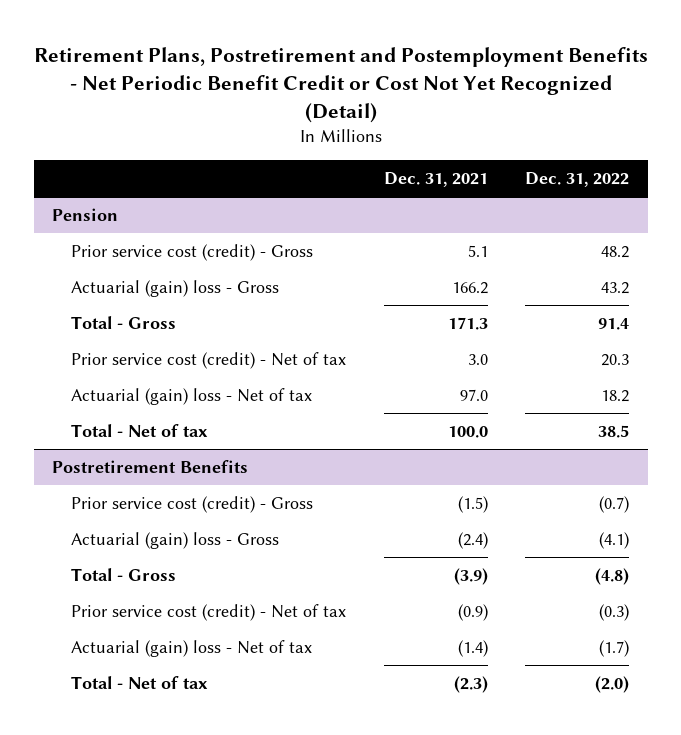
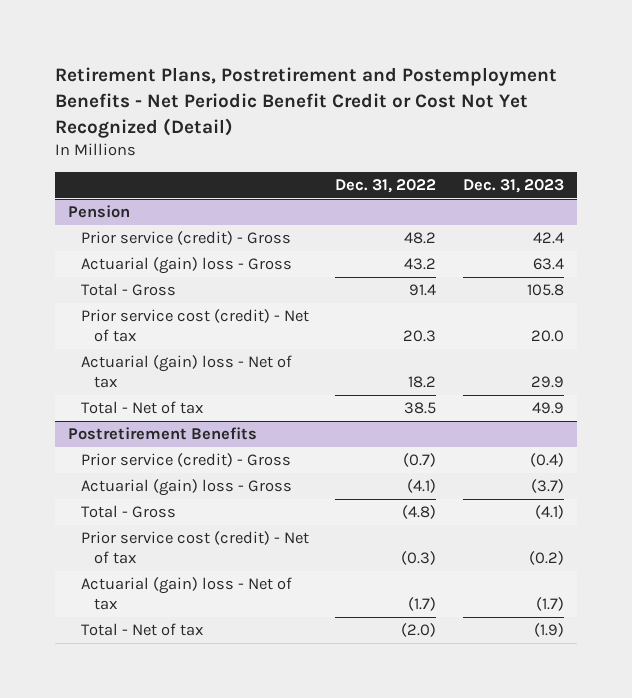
- | Dec. 31, 2021 | Dec. 31, 2022
+ | Dec. 31, 2022 | Dec. 31, 2023
@ Pension
- Prior service cost (credit) - Gross | 5.1 | 48.2
+ Prior service (credit) - Gross | 48.2 | 42.4
@ Postretirement Benefits
- Prior service cost (credit) - Gross | (1.5) | (0.7)
+ Prior service (credit) - Gross | (0.7) | (0.4)

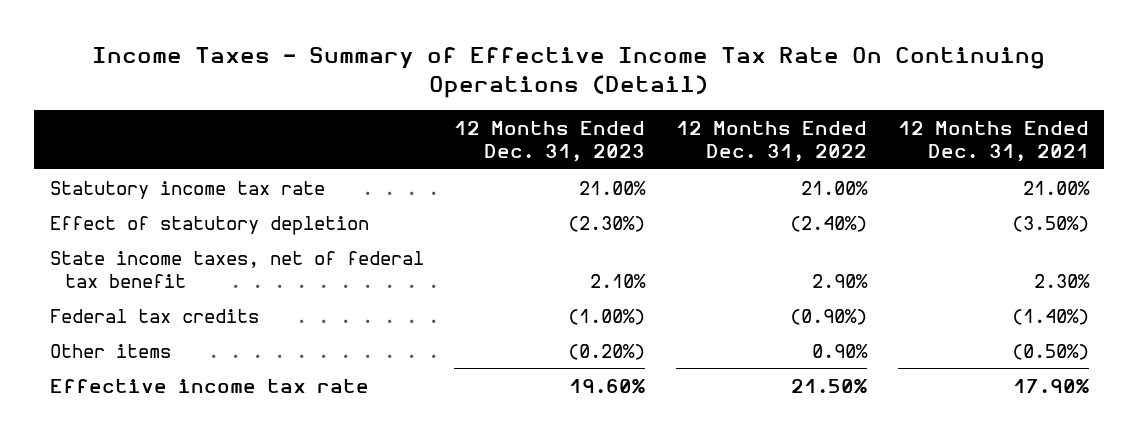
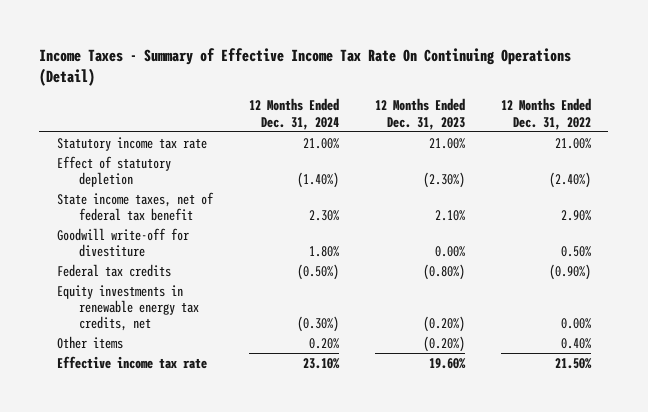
- | 12 Months Ended Dec. 31, 2023 | 12 Months Ended Dec. 31, 2022 | 12 Months Ended Dec. 31, 2021
+ | 12 Months Ended Dec. 31, 2024 | 12 Months Ended Dec. 31, 2023 | 12 Months Ended Dec. 31, 2022
- Federal tax credits | (1.00%) | (0.90%) | (1.40%)
- Other items | (0.20%) | 0.90% | (0.50%)
+ Goodwill write-off for divestiture | 1.80% | 0.00% | 0.50%
+ Federal tax credits | (0.50%) | (0.80%) | (0.90%)
+ Equity investments in renewable energy tax credits, net | (0.30%) | (0.20%) | 0.00%
+ Other items | 0.20% | (0.20%) | 0.40%

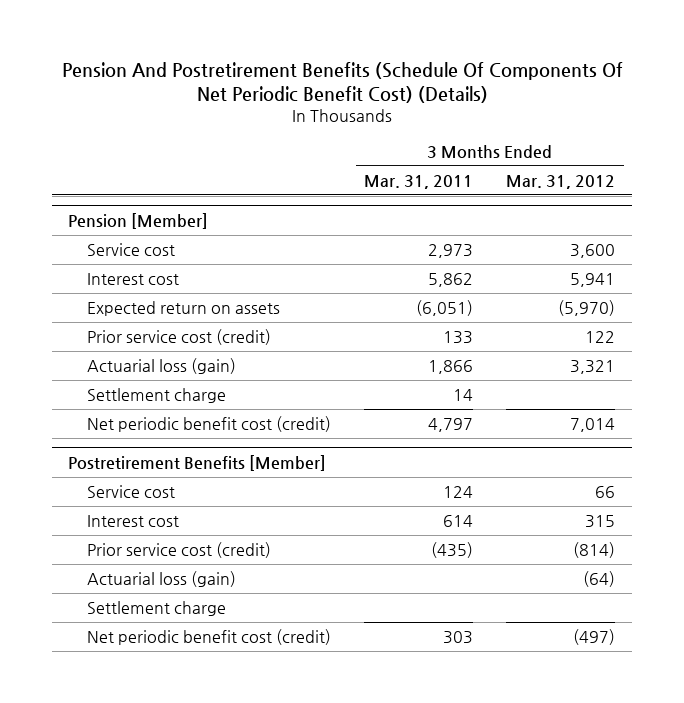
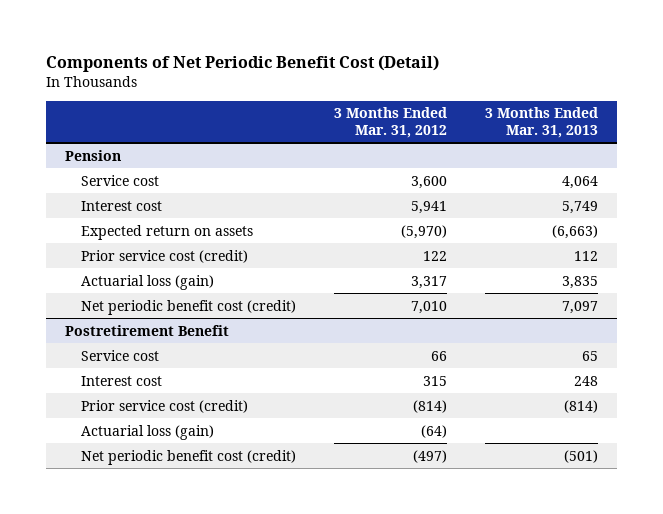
- Pension And Postretirement Benefits (Schedule Of Components Of Net Periodic Benefit Cost) (Details)
+ Components of Net Periodic Benefit Cost (Detail)
- | 3 Months Ended Mar. 31, 2011 | 3 Months Ended Mar. 31, 2012
+ | 3 Months Ended Mar. 31, 2012 | 3 Months Ended Mar. 31, 2013
- Pension [Member]
+ Pension
- Actuarial loss (gain) | 1,866 | 3,321
- Settlement charge | 14 |
- Net periodic benefit cost (credit) | 4,797 | 7,014
- Postretirement Benefits [Member]
+ Actuarial loss (gain) | 3,317 | 3,835
+ Net periodic benefit cost (credit) | 7,010 | 7,097
+ Postretirement Benefit
- Settlement charge

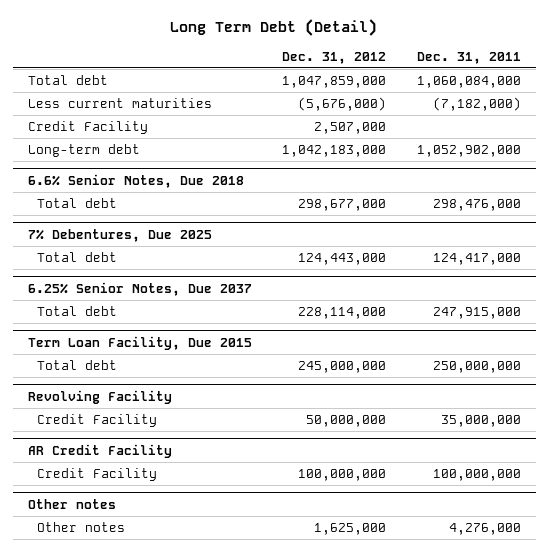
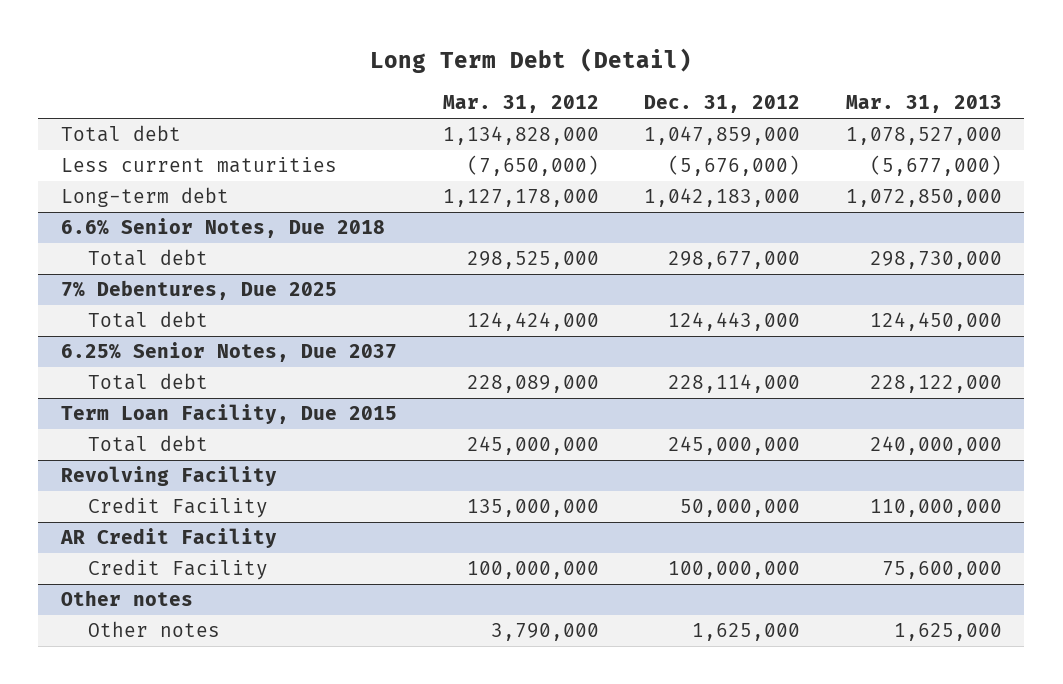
- | Dec. 31, 2012 | Dec. 31, 2011
+ | Mar. 31, 2012 | Dec. 31, 2012 | Mar. 31, 2013
- Credit Facility | 2,507,000 |

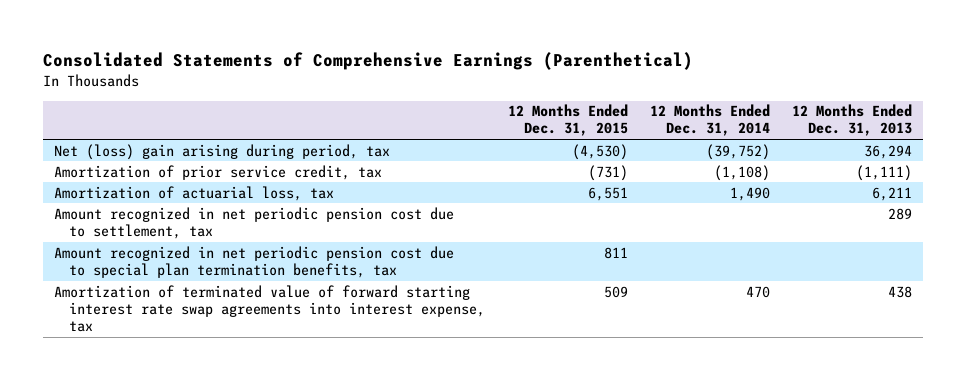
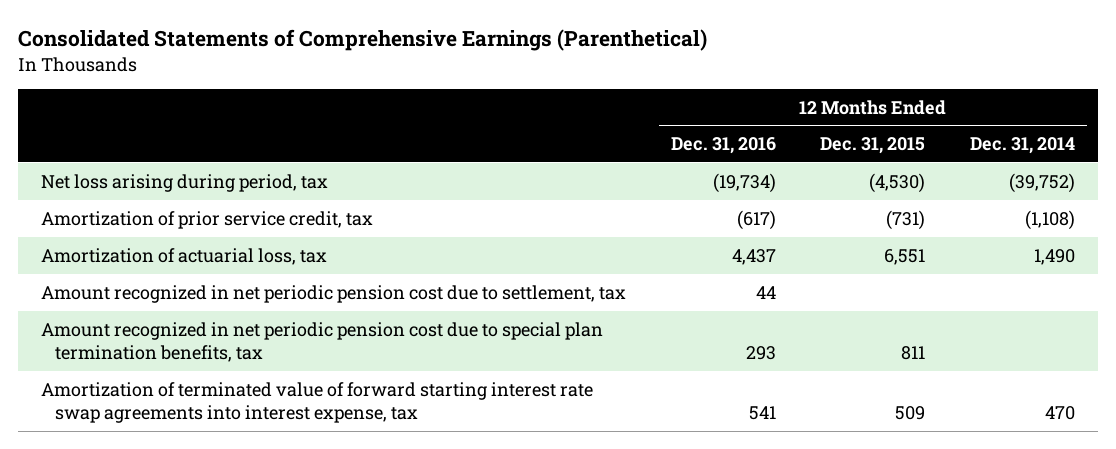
- | 12 Months Ended Dec. 31, 2015 | 12 Months Ended Dec. 31, 2014 | 12 Months Ended Dec. 31, 2013
+ | 12 Months Ended Dec. 31, 2016 | 12 Months Ended Dec. 31, 2015 | 12 Months Ended Dec. 31, 2014
- Net (loss) gain arising during period, tax | (4,530) | (39,752) | 36,294
+ Net loss arising during period, tax | (19,734) | (4,530) | (39,752)

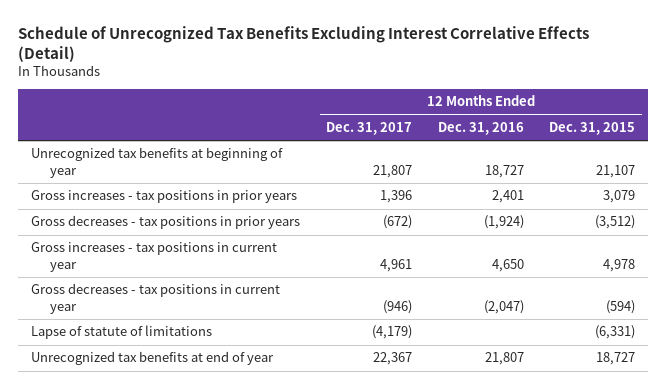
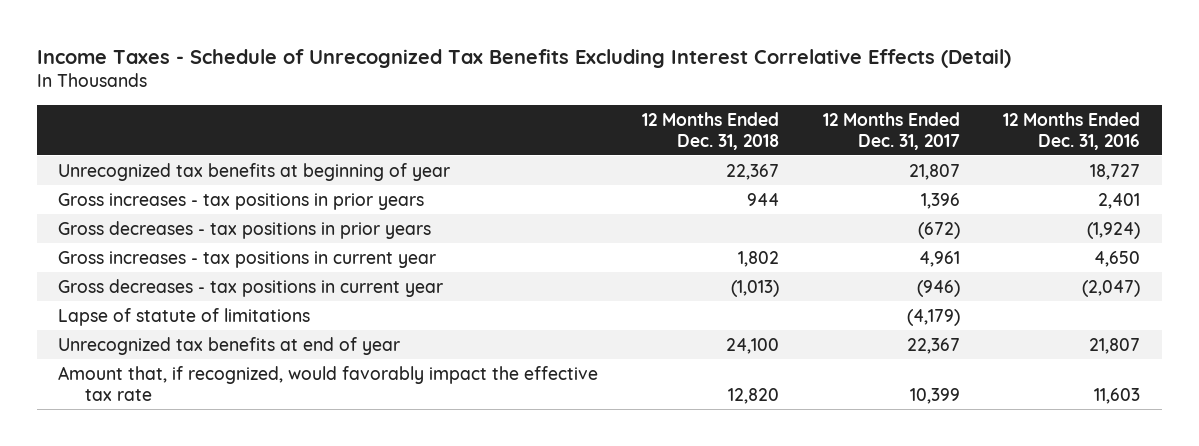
- Schedule of Unrecognized Tax Benefits Excluding Interest Correlative Effects (Detail)
+ Income Taxes - Schedule of Unrecognized Tax Benefits Excluding Interest Correlative Effects (Detail)
- | 12 Months Ended Dec. 31, 2017 | 12 Months Ended Dec. 31, 2016 | 12 Months Ended Dec. 31, 2015
+ | 12 Months Ended Dec. 31, 2018 | 12 Months Ended Dec. 31, 2017 | 12 Months Ended Dec. 31, 2016
+ Amount that, if recognized, would favorably impact the effective tax rate | 12,820 | 10,399 | 11,603

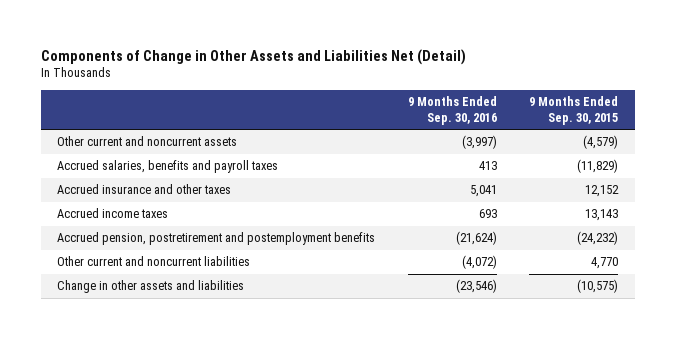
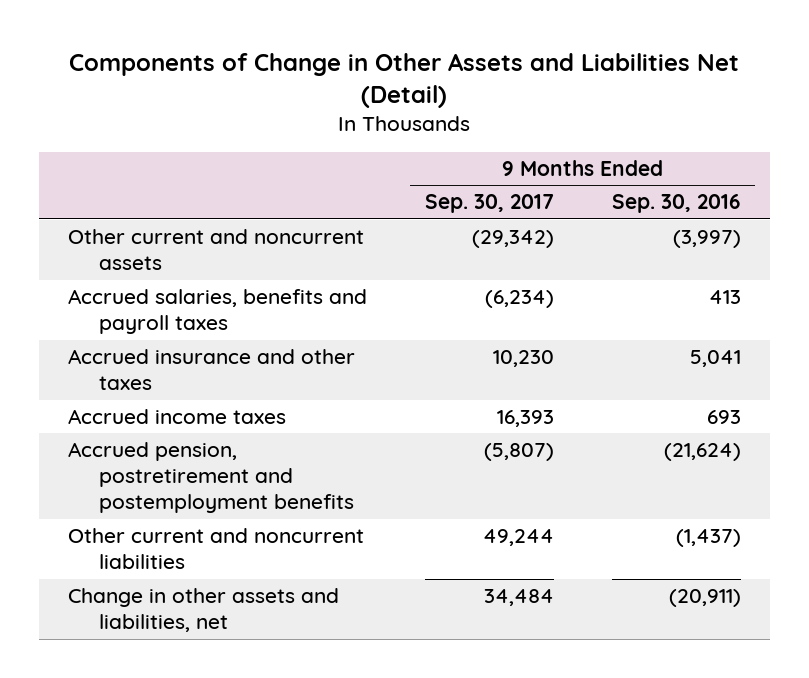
- | 9 Months Ended Sep. 30, 2016 | 9 Months Ended Sep. 30, 2015
+ | 9 Months Ended Sep. 30, 2017 | 9 Months Ended Sep. 30, 2016
- Other current and noncurrent liabilities | (4,072) | 4,770
- Change in other assets and liabilities | (23,546) | (10,575)
+ Other current and noncurrent liabilities | 49,244 | (1,437)
+ Change in other assets and liabilities, net | 34,484 | (20,911)

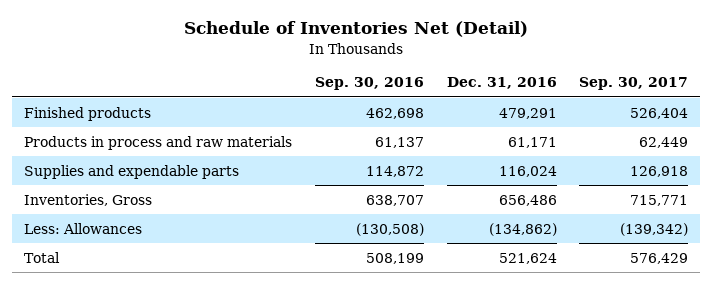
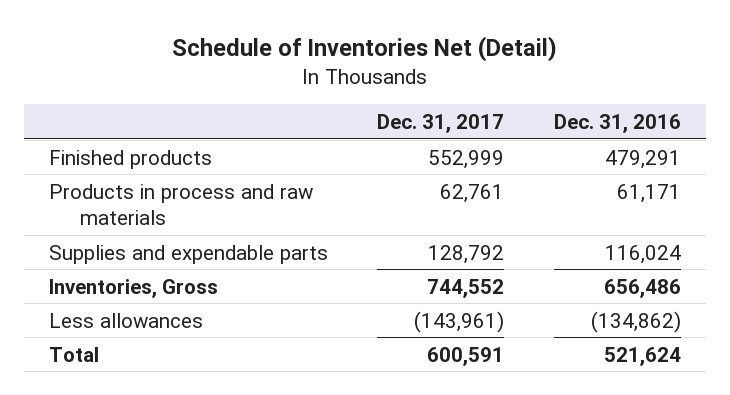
- | Sep. 30, 2016 | Dec. 31, 2016 | Sep. 30, 2017
+ | Dec. 31, 2017 | Dec. 31, 2016
- Less: Allowances | (130,508) | (134,862) | (139,342)
+ Less allowances | (143,961) | (134,862)

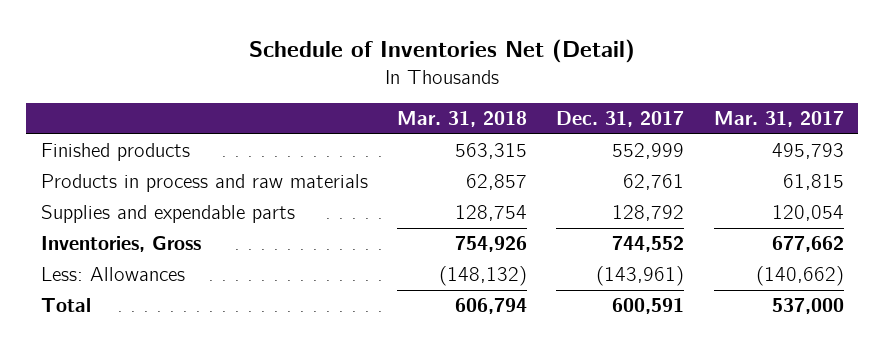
- | Dec. 31, 2017 | Dec. 31, 2016
+ | Mar. 31, 2018 | Dec. 31, 2017 | Mar. 31, 2017
- Less allowances | (143,961) | (134,862)
+ Less: Allowances | (148,132) | (143,961) | (140,662)

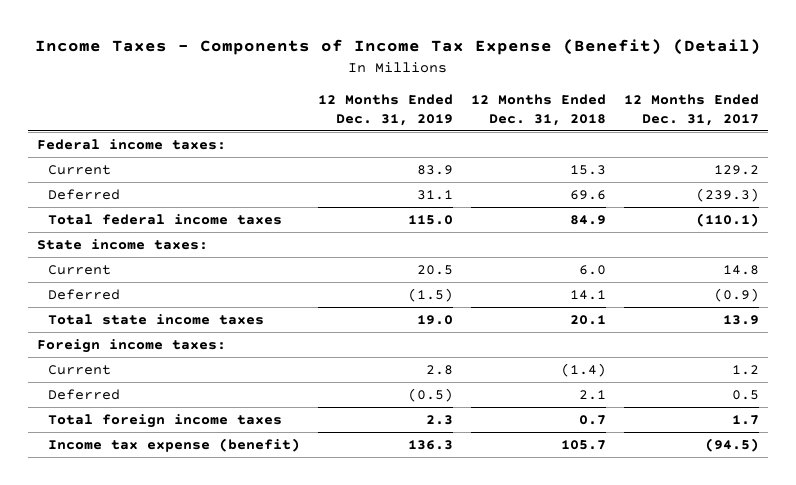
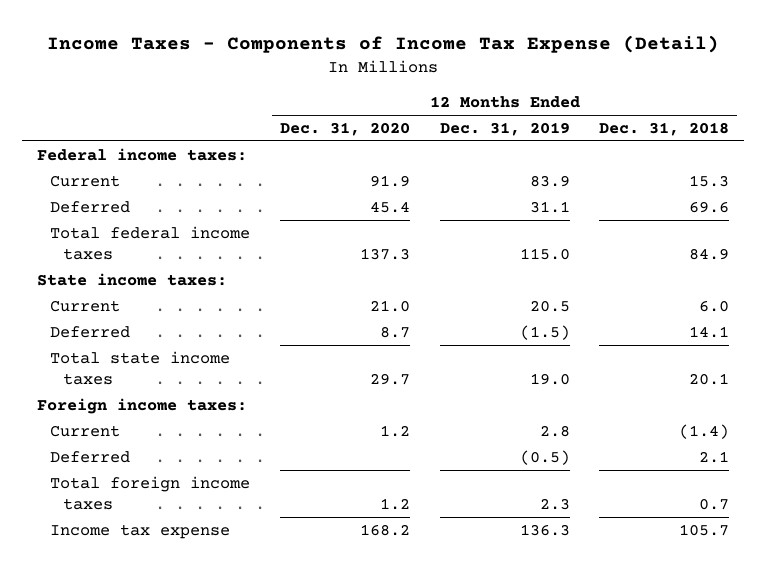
- Income Taxes - Components of Income Tax Expense (Benefit) (Detail)
+ Income Taxes - Components of Income Tax Expense (Detail)
- | 12 Months Ended Dec. 31, 2019 | 12 Months Ended Dec. 31, 2018 | 12 Months Ended Dec. 31, 2017
+ | 12 Months Ended Dec. 31, 2020 | 12 Months Ended Dec. 31, 2019 | 12 Months Ended Dec. 31, 2018
- Income tax expense (benefit) | 136.3 | 105.7 | (94.5)
+ Income tax expense | 168.2 | 136.3 | 105.7

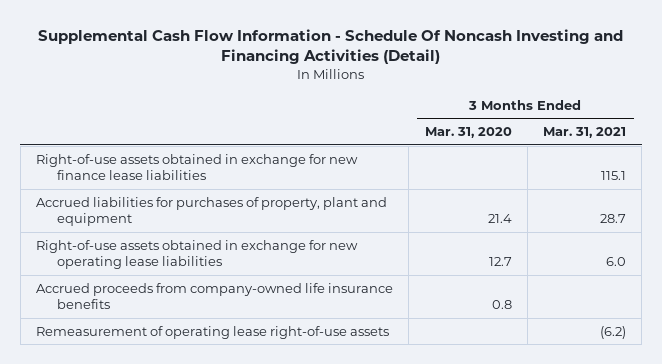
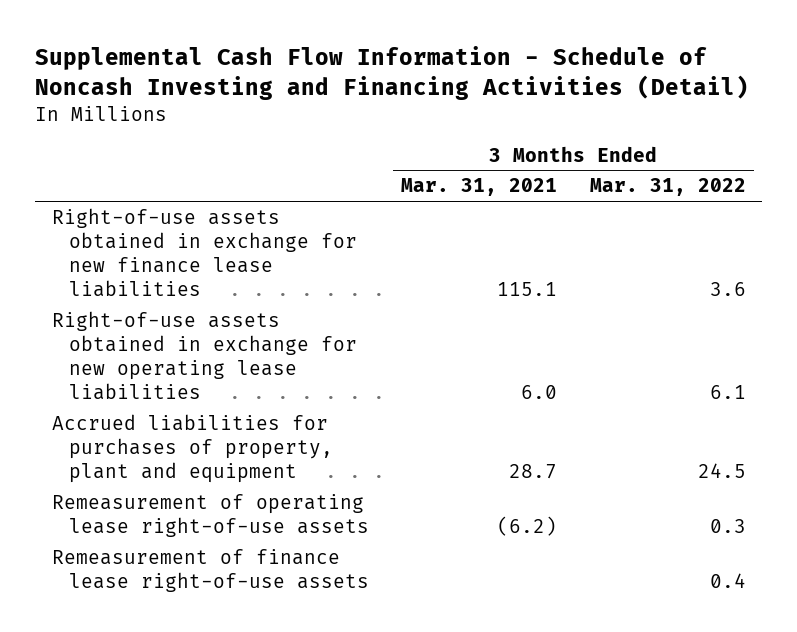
- Supplemental Cash Flow Information - Schedule Of Noncash Investing and Financing Activities (Detail)
+ Supplemental Cash Flow Information - Schedule of Noncash Investing and Financing Activities (Detail)
- | 3 Months Ended Mar. 31, 2020 | 3 Months Ended Mar. 31, 2021
+ | 3 Months Ended Mar. 31, 2021 | 3 Months Ended Mar. 31, 2022
- Accrued proceeds from company-owned life insurance benefits | 0.8 |
moved down: Accrued liabilities for purchases of property, plant and equipment | 28.7 | 24.5
+ Remeasurement of finance lease right-of-use assets | | 0.4

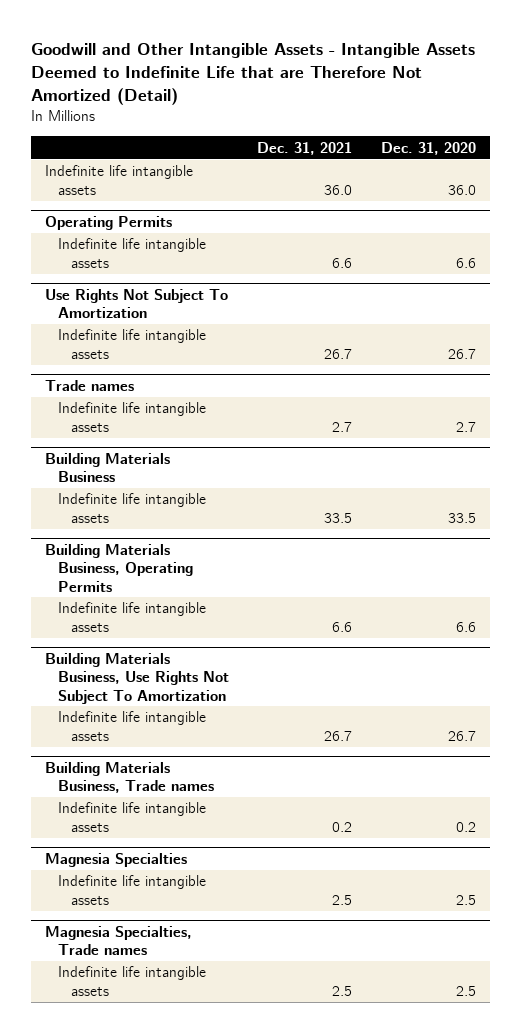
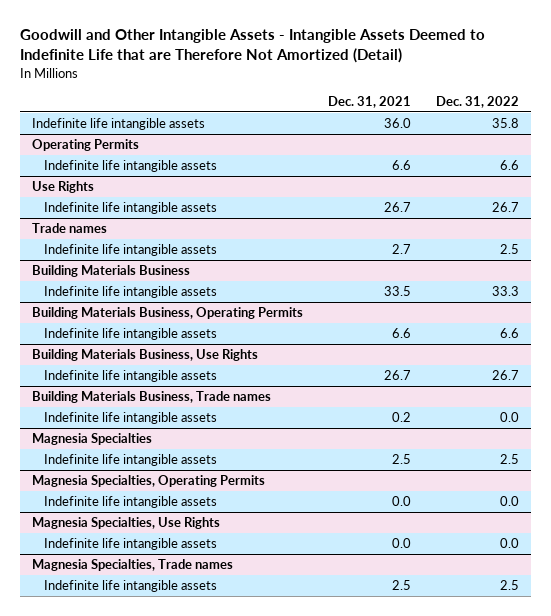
- | Dec. 31, 2021 | Dec. 31, 2020
+ | Dec. 31, 2021 | Dec. 31, 2022
- Use Rights Not Subject To Amortization
+ Use Rights
- Building Materials Business, Use Rights Not Subject To Amortization
+ Building Materials Business, Use Rights
+ Magnesia Specialties, Operating Permits
+ Indefinite life intangible assets | 0.0 | 0.0
+ Magnesia Specialties, Use Rights
+ Indefinite life intangible assets | 0.0 | 0.0

